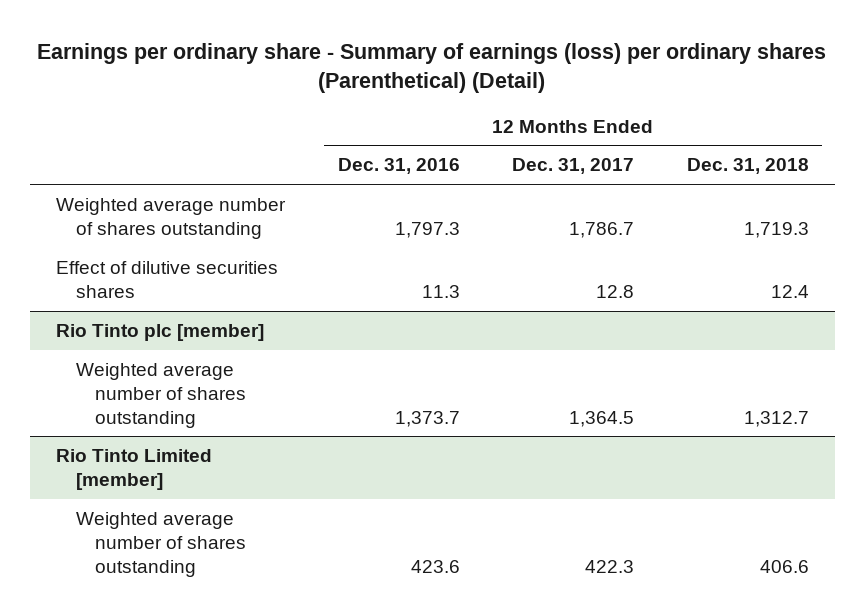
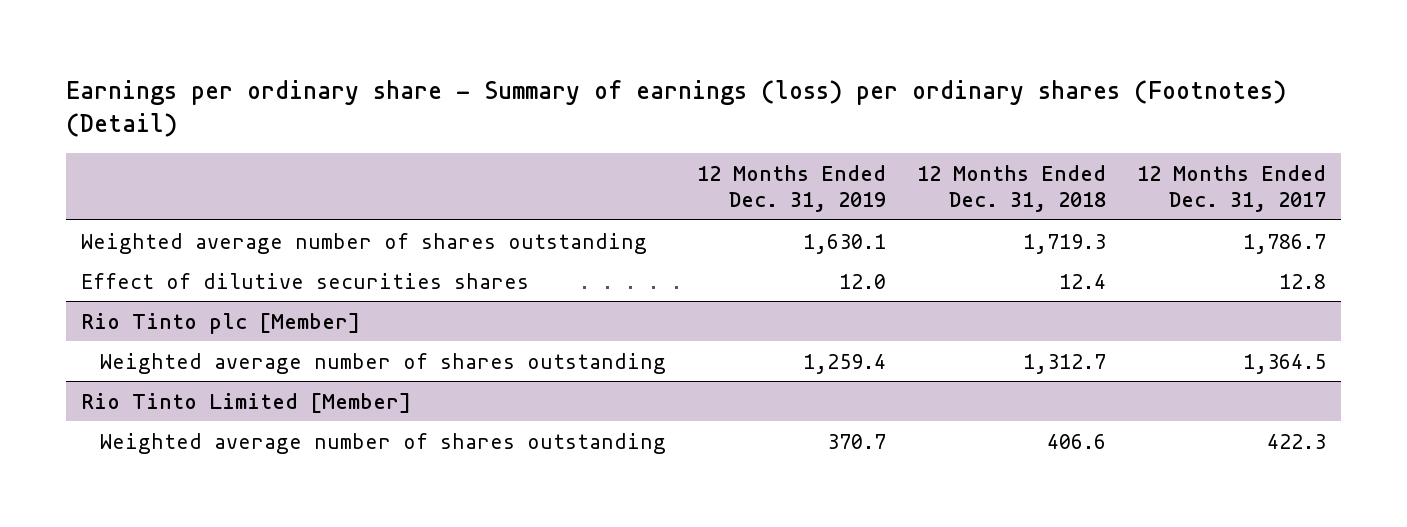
- Earnings per ordinary share - Summary of earnings (loss) per ordinary shares (Parenthetical) (Detail)
+ Earnings per ordinary share - Summary of earnings (loss) per ordinary shares (Footnotes) (Detail)
- | 12 Months Ended Dec. 31, 2016 | 12 Months Ended Dec. 31, 2017 | 12 Months Ended Dec. 31, 2018
+ | 12 Months Ended Dec. 31, 2019 | 12 Months Ended Dec. 31, 2018 | 12 Months Ended Dec. 31, 2017
- Rio Tinto plc [member]
+ Rio Tinto plc [Member]
- Rio Tinto Limited [member]
+ Rio Tinto Limited [Member]

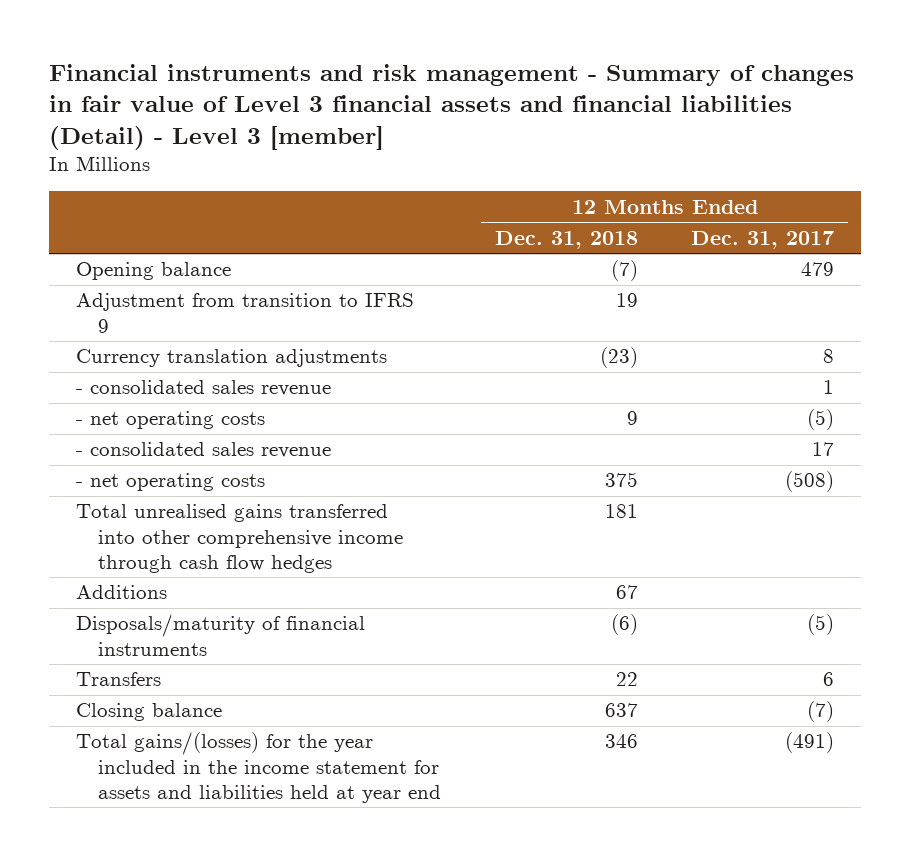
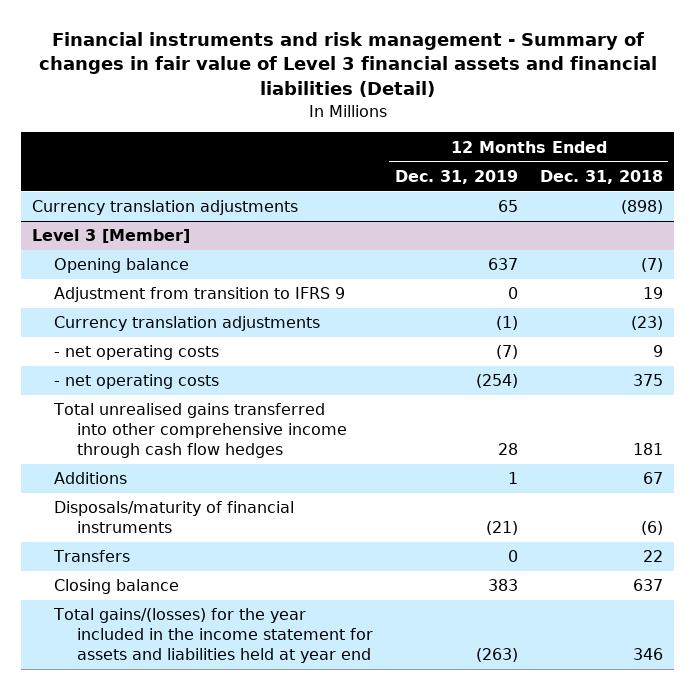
- Financial instruments and risk management - Summary of changes in fair value of Level 3 financial assets and financial liabilities (Detail) - Level 3 [member]
+ Financial instruments and risk management - Summary of changes in fair value of Level 3 financial assets and financial liabilities (Detail)
- | 12 Months Ended Dec. 31, 2018 | 12 Months Ended Dec. 31, 2017
+ | 12 Months Ended Dec. 31, 2019 | 12 Months Ended Dec. 31, 2018
+ Currency translation adjustments | 65 | (898)
+ Level 3 [Member]
- - consolidated sales revenue | | 1
- - consolidated sales revenue | | 17

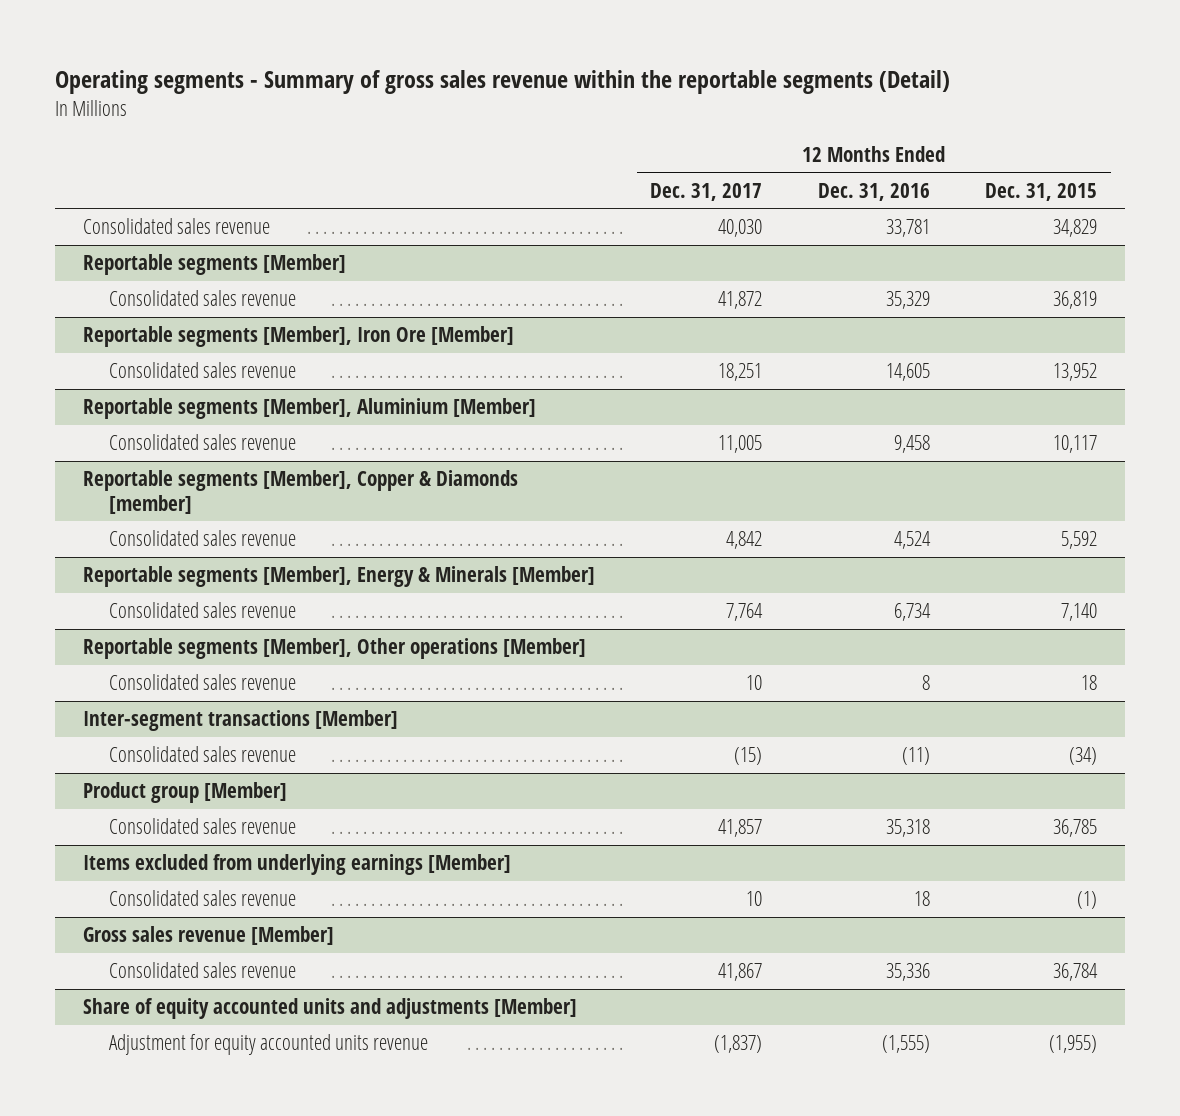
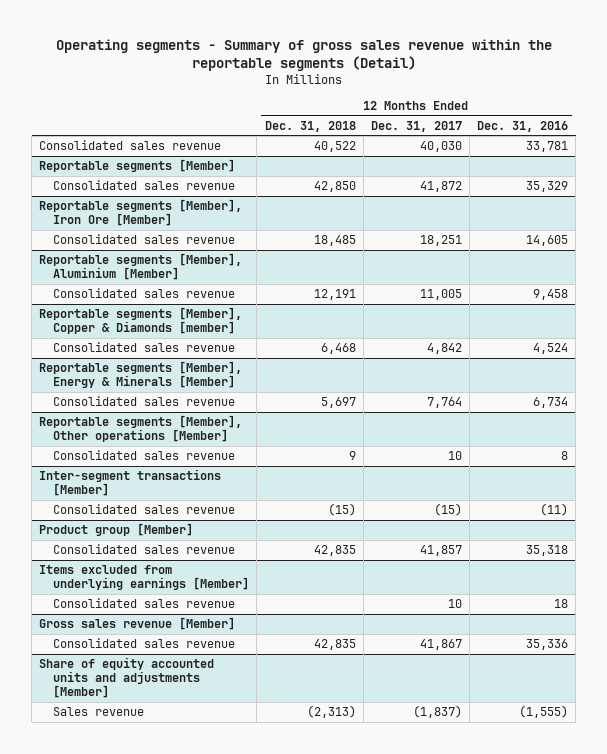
- | 12 Months Ended Dec. 31, 2017 | 12 Months Ended Dec. 31, 2016 | 12 Months Ended Dec. 31, 2015
+ | 12 Months Ended Dec. 31, 2018 | 12 Months Ended Dec. 31, 2017 | 12 Months Ended Dec. 31, 2016
@ Share of equity accounted units and adjustments [Member]
- Adjustment for equity accounted units revenue | (1,837) | (1,555) | (1,955)
+ Sales revenue | (2,313) | (1,837) | (1,555)

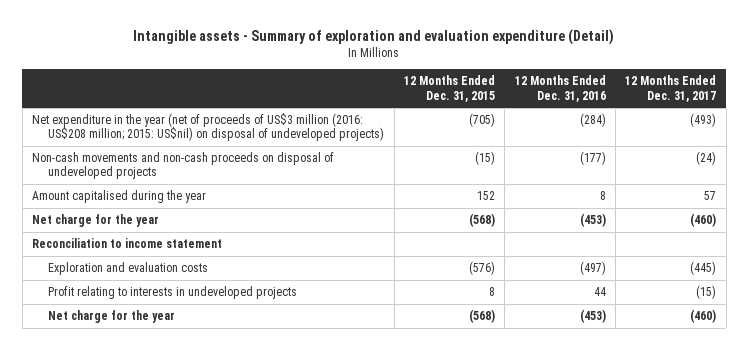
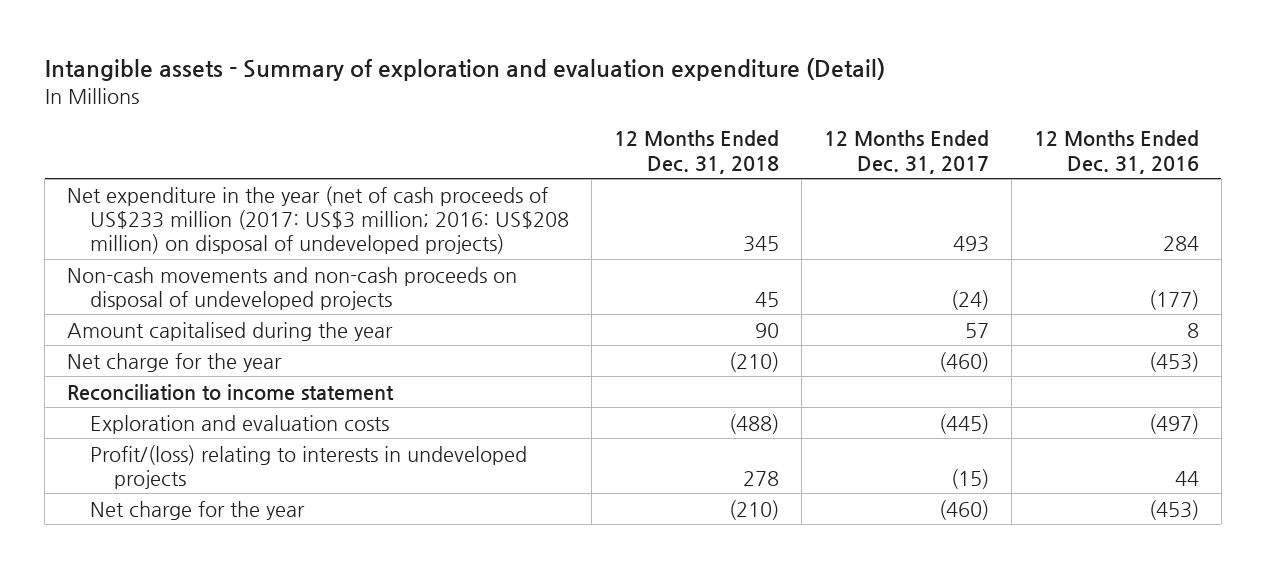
- | 12 Months Ended Dec. 31, 2015 | 12 Months Ended Dec. 31, 2016 | 12 Months Ended Dec. 31, 2017
+ | 12 Months Ended Dec. 31, 2018 | 12 Months Ended Dec. 31, 2017 | 12 Months Ended Dec. 31, 2016
- Net expenditure in the year (net of proceeds of US$3 million (2016: US$208 million; 2015: US$nil) on disposal of undeveloped projects) | (705) | (284) | (493)
+ Net expenditure in the year (net of cash proceeds of US$233 million (2017: US$3 million; 2016: US$208 million) on disposal of undeveloped projects) | 345 | 493 | 284
- Profit relating to interests in undeveloped projects | 8 | 44 | (15)
+ Profit/(loss) relating to interests in undeveloped projects | 278 | (15) | 44

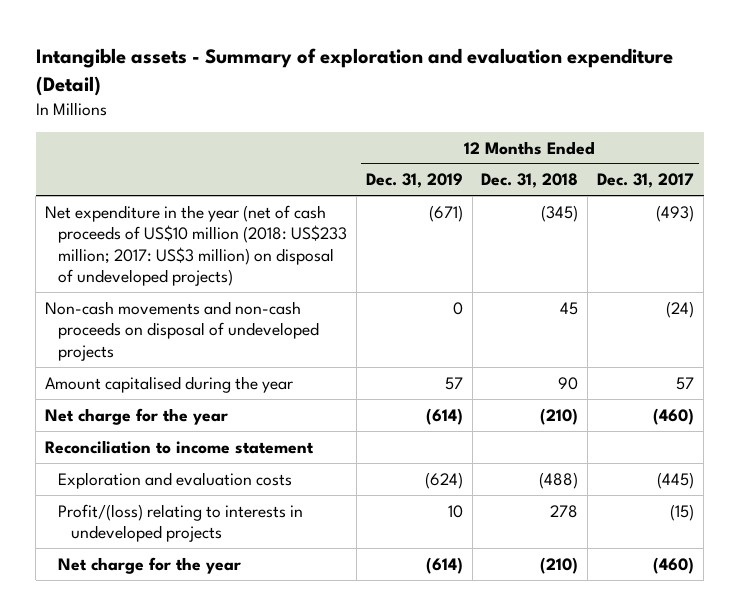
- | 12 Months Ended Dec. 31, 2018 | 12 Months Ended Dec. 31, 2017 | 12 Months Ended Dec. 31, 2016
+ | 12 Months Ended Dec. 31, 2019 | 12 Months Ended Dec. 31, 2018 | 12 Months Ended Dec. 31, 2017
- Net expenditure in the year (net of cash proceeds of US$233 million (2017: US$3 million; 2016: US$208 million) on disposal of undeveloped projects) | 345 | 493 | 284
+ Net expenditure in the year (net of cash proceeds of US$10 million (2018: US$233 million; 2017: US$3 million) on disposal of undeveloped projects) | (671) | (345) | (493)

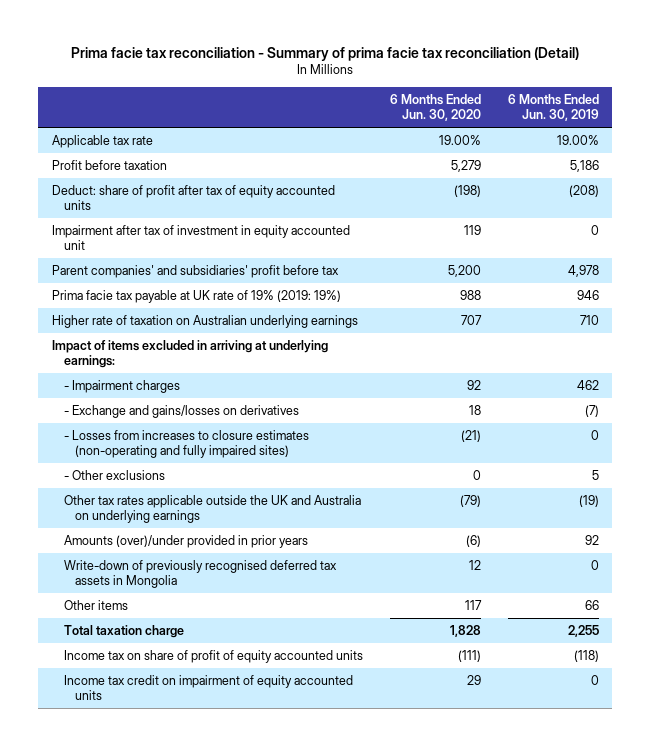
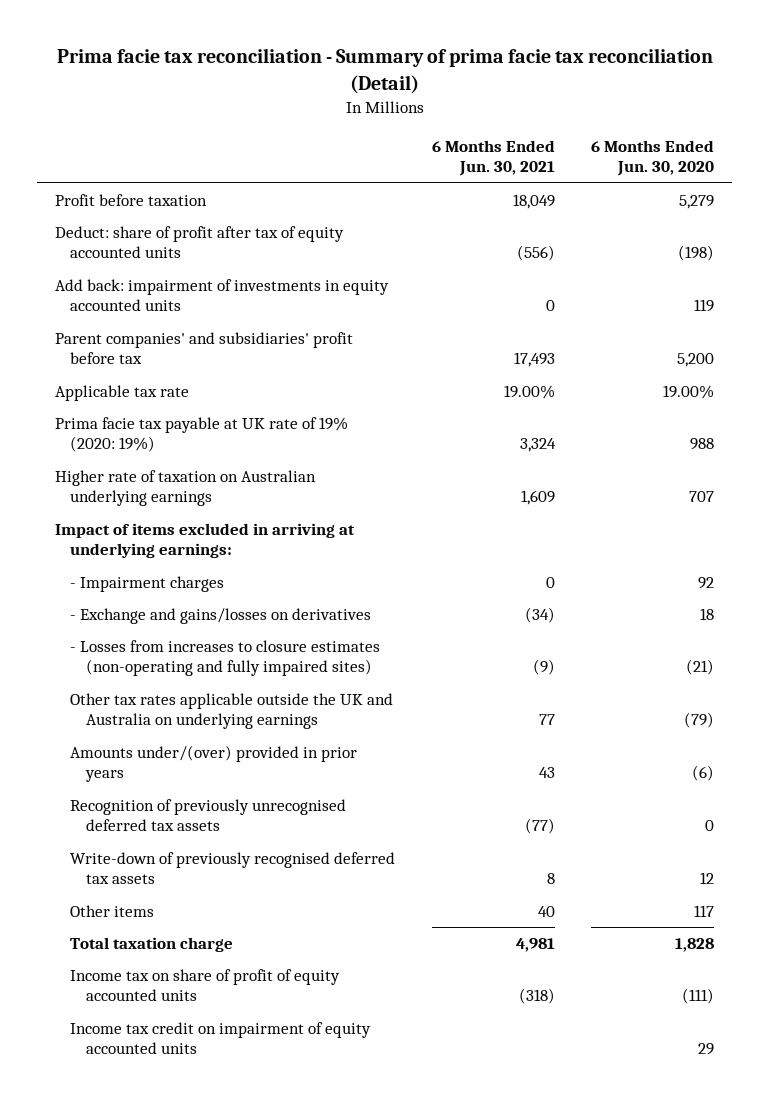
- | 6 Months Ended Jun. 30, 2020 | 6 Months Ended Jun. 30, 2019
+ | 6 Months Ended Jun. 30, 2021 | 6 Months Ended Jun. 30, 2020
- Impairment after tax of investment in equity accounted unit | 119 | 0
+ Add back: impairment of investments in equity accounted units | 0 | 119
- Prima facie tax payable at UK rate of 19% (2019: 19%) | 988 | 946
moved down: Applicable tax rate | 19.00% | 19.00%
+ Prima facie tax payable at UK rate of 19% (2020: 19%) | 3,324 | 988
- - Other exclusions | 0 | 5
- Amounts (over)/under provided in prior years | (6) | 92
- Write-down of previously recognised deferred tax assets in Mongolia | 12 | 0
+ Amounts under/(over) provided in prior years | 43 | (6)
+ Recognition of previously unrecognised deferred tax assets | (77) | 0
+ Write-down of previously recognised deferred tax assets | 8 | 12

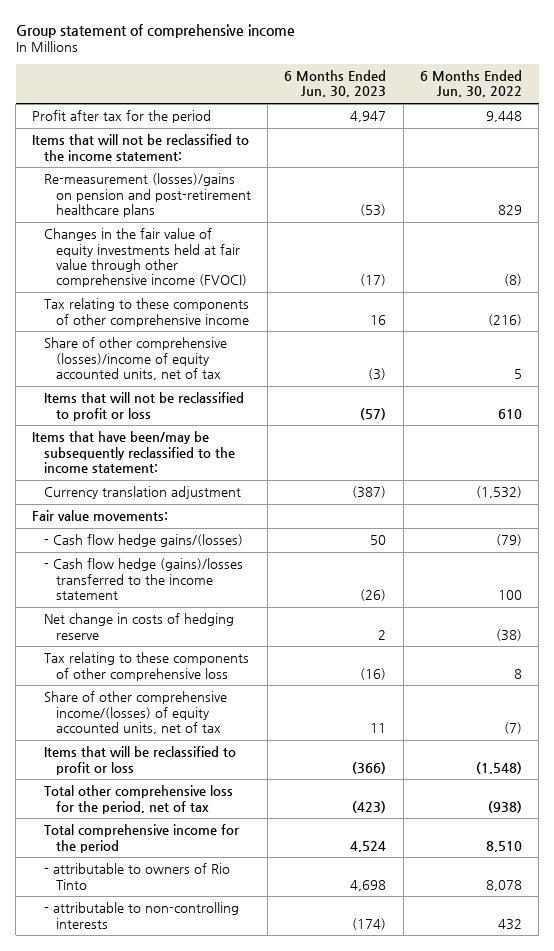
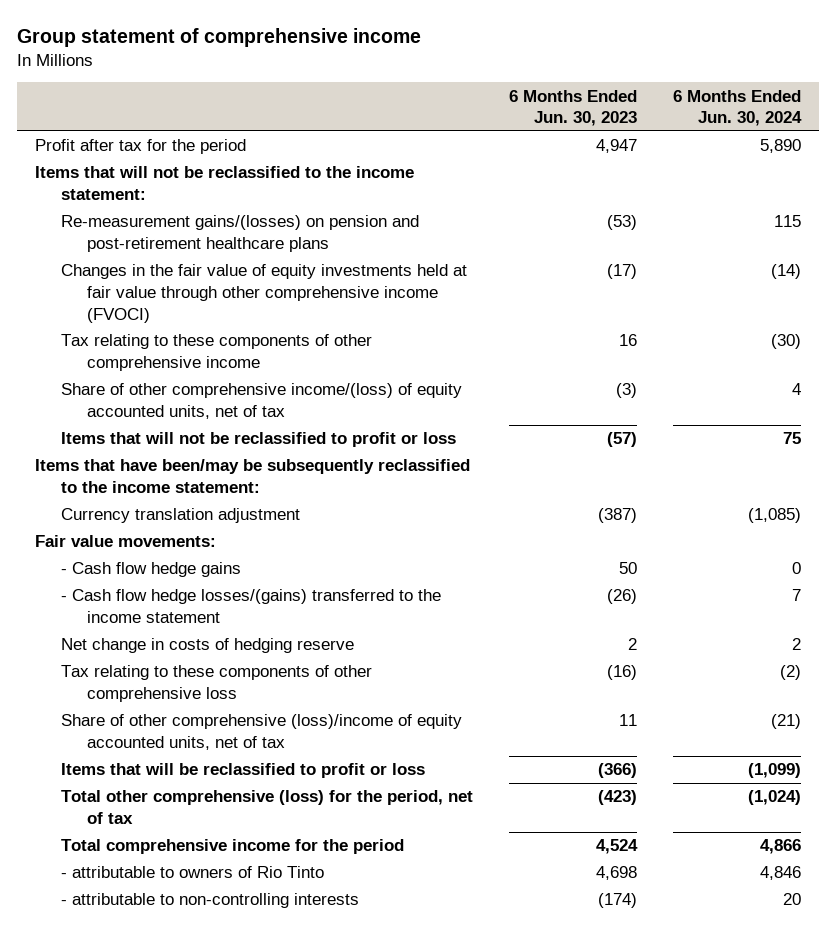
- | 6 Months Ended Jun. 30, 2023 | 6 Months Ended Jun. 30, 2022
+ | 6 Months Ended Jun. 30, 2023 | 6 Months Ended Jun. 30, 2024
- Re-measurement (losses)/gains on pension and post-retirement healthcare plans | (53) | 829
+ Re-measurement gains/(losses) on pension and post-retirement healthcare plans | (53) | 115
- Share of other comprehensive (losses)/income of equity accounted units, net of tax | (3) | 5
+ Share of other comprehensive income/(loss) of equity accounted units, net of tax | (3) | 4
- - Cash flow hedge gains/(losses) | 50 | (79)
- - Cash flow hedge (gains)/losses transferred to the income statement | (26) | 100
+ - Cash flow hedge gains | 50 | 0
+ - Cash flow hedge losses/(gains) transferred to the income statement | (26) | 7
- Share of other comprehensive income/(losses) of equity accounted units, net of tax | 11 | (7)
+ Share of other comprehensive (loss)/income of equity accounted units, net of tax | 11 | (21)
- Total other comprehensive loss for the period, net of tax | (423) | (938)
+ Total other comprehensive (loss) for the period, net of tax | (423) | (1,024)

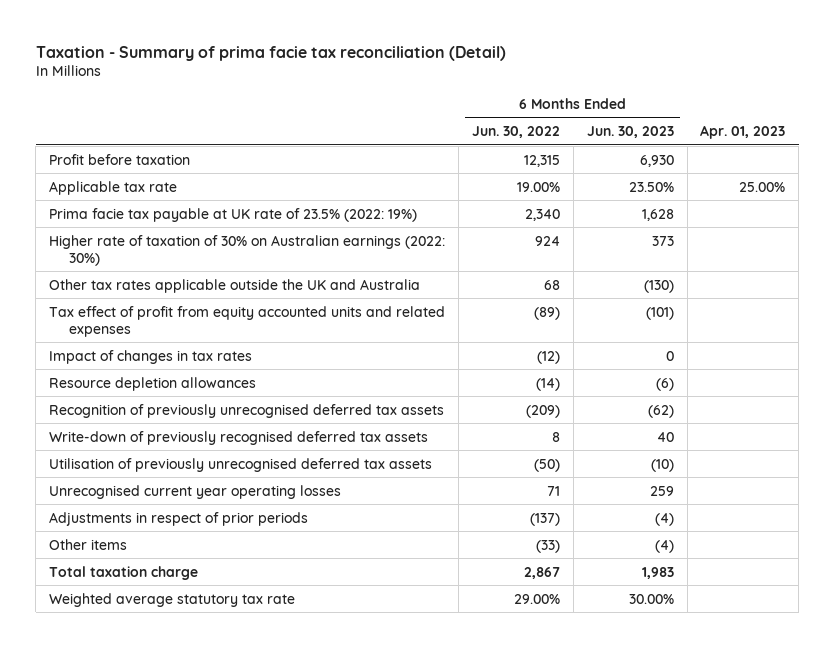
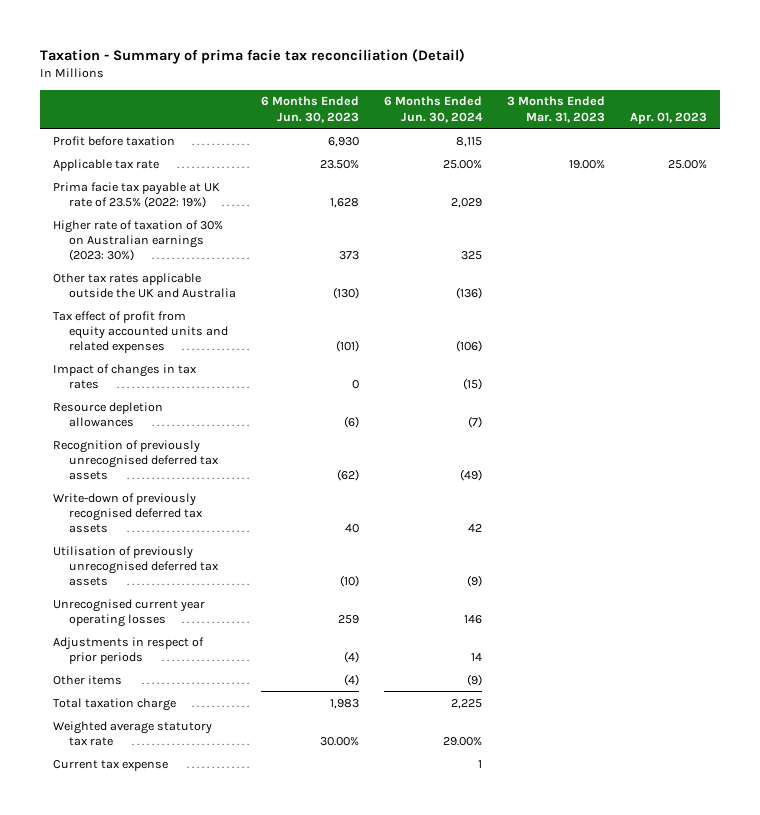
- | 6 Months Ended Jun. 30, 2022 | 6 Months Ended Jun. 30, 2023 | Apr. 01, 2023
+ | 6 Months Ended Jun. 30, 2023 | 6 Months Ended Jun. 30, 2024 | 3 Months Ended Mar. 31, 2023 | Apr. 01, 2023
- Higher rate of taxation of 30% on Australian earnings (2022: 30%) | 924 | 373 |
+ Higher rate of taxation of 30% on Australian earnings (2023: 30%) | 373 | 325 | |
+ Current tax expense | | 1 | |

